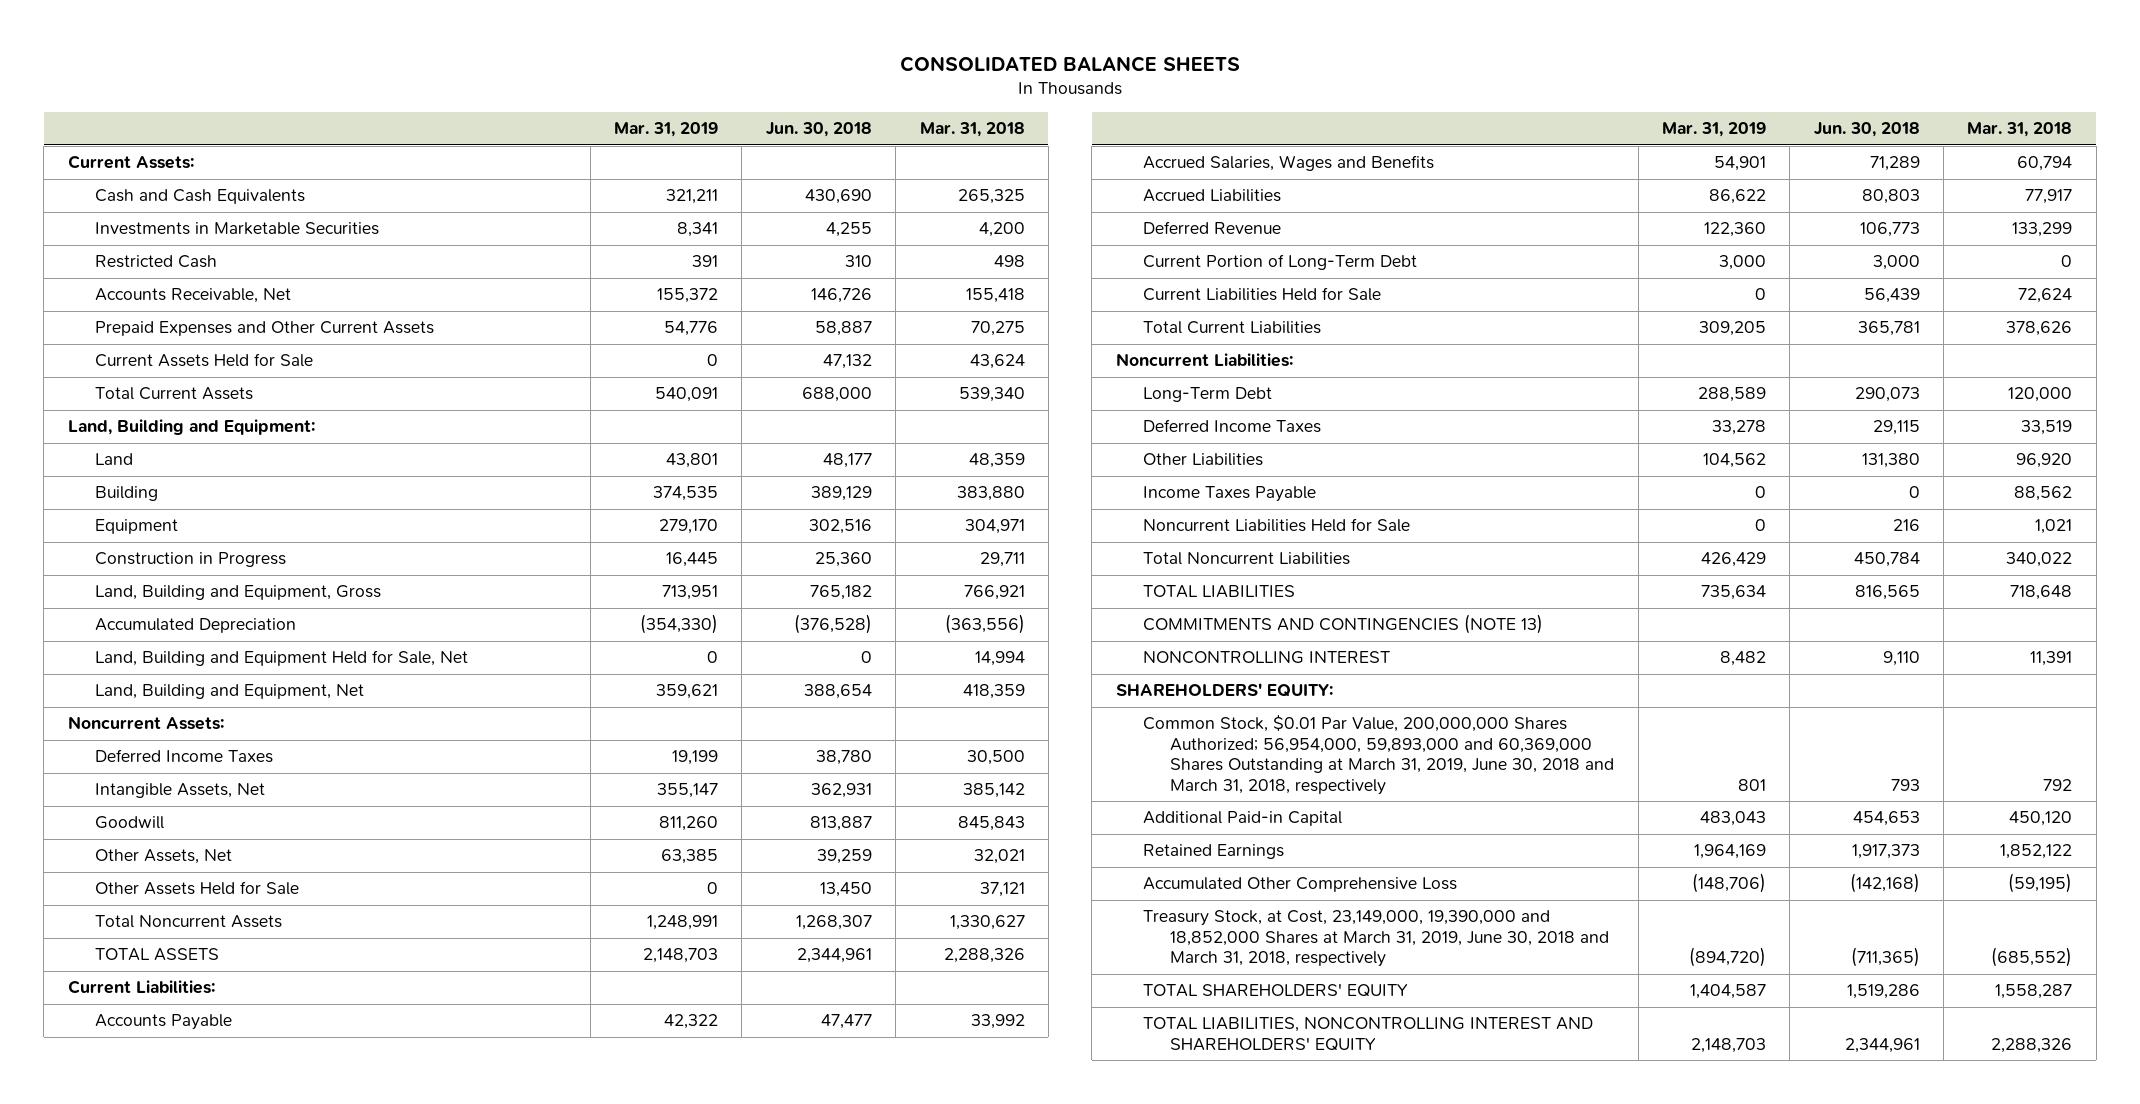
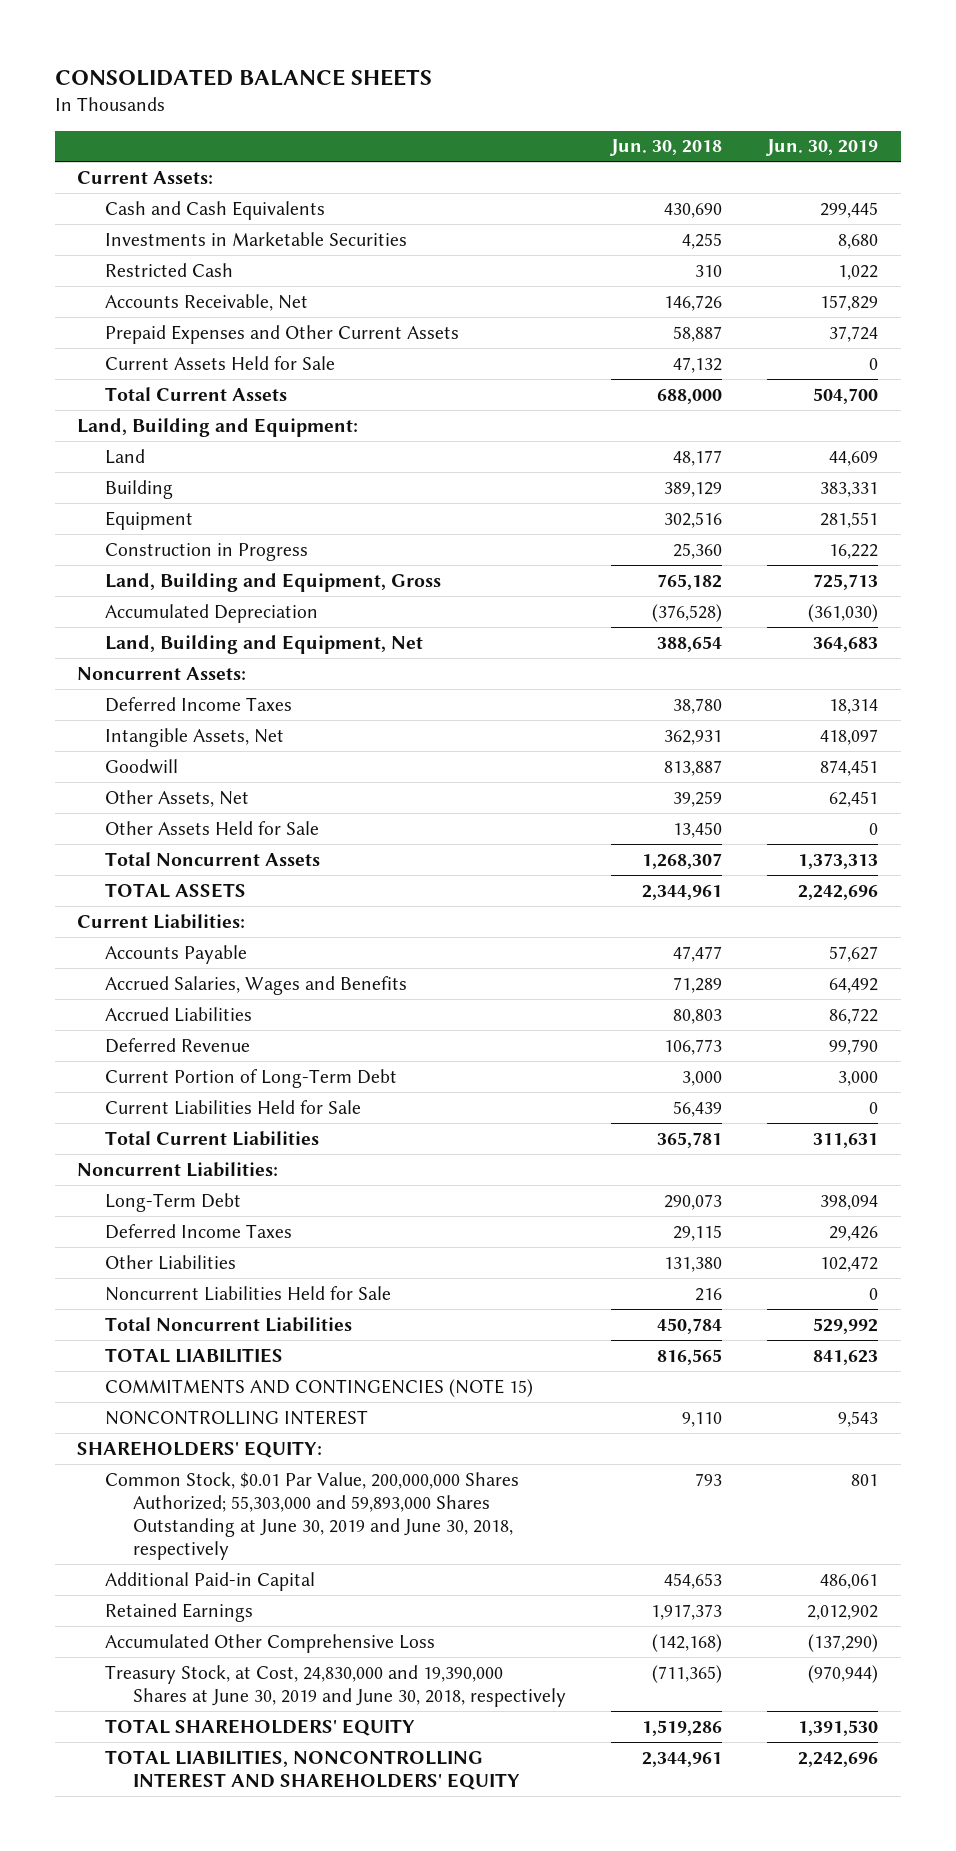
- | Mar. 31, 2019 | Jun. 30, 2018 | Mar. 31, 2018
+ | Jun. 30, 2018 | Jun. 30, 2019
- Land, Building and Equipment Held for Sale, Net | 0 | 0 | 14,994
- Income Taxes Payable | 0 | 0 | 88,562
- COMMITMENTS AND CONTINGENCIES (NOTE 13)
+ COMMITMENTS AND CONTINGENCIES (NOTE 15)
- Common Stock, $0.01 Par Value, 200,000,000 Shares Authorized; 56,954,000, 59,893,000 and 60,369,000 Shares Outstanding at March 31, 2019, June 30, 2018 and March 31, 2018, respectively | 801 | 793 | 792
+ Common Stock, $0.01 Par Value, 200,000,000 Shares Authorized; 55,303,000 and 59,893,000 Shares Outstanding at June 30, 2019 and June 30, 2018, respectively | 793 | 801
- Treasury Stock, at Cost, 23,149,000, 19,390,000 and 18,852,000 Shares at March 31, 2019, June 30, 2018 and March 31, 2018, respectively | (894,720) | (711,365) | (685,552)
+ Treasury Stock, at Cost, 24,830,000 and 19,390,000 Shares at June 30, 2019 and June 30, 2018, respectively | (711,365) | (970,944)

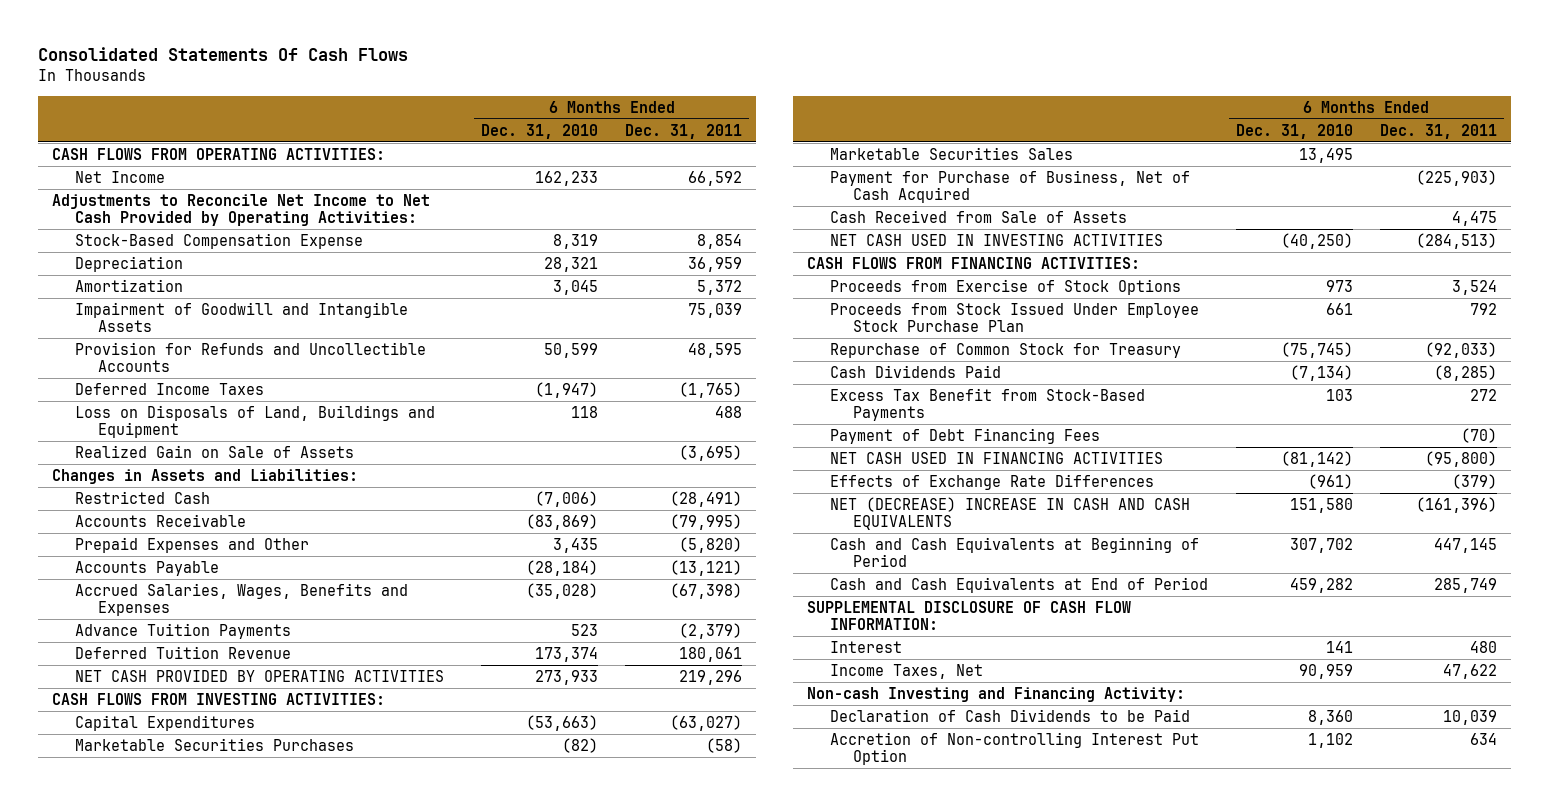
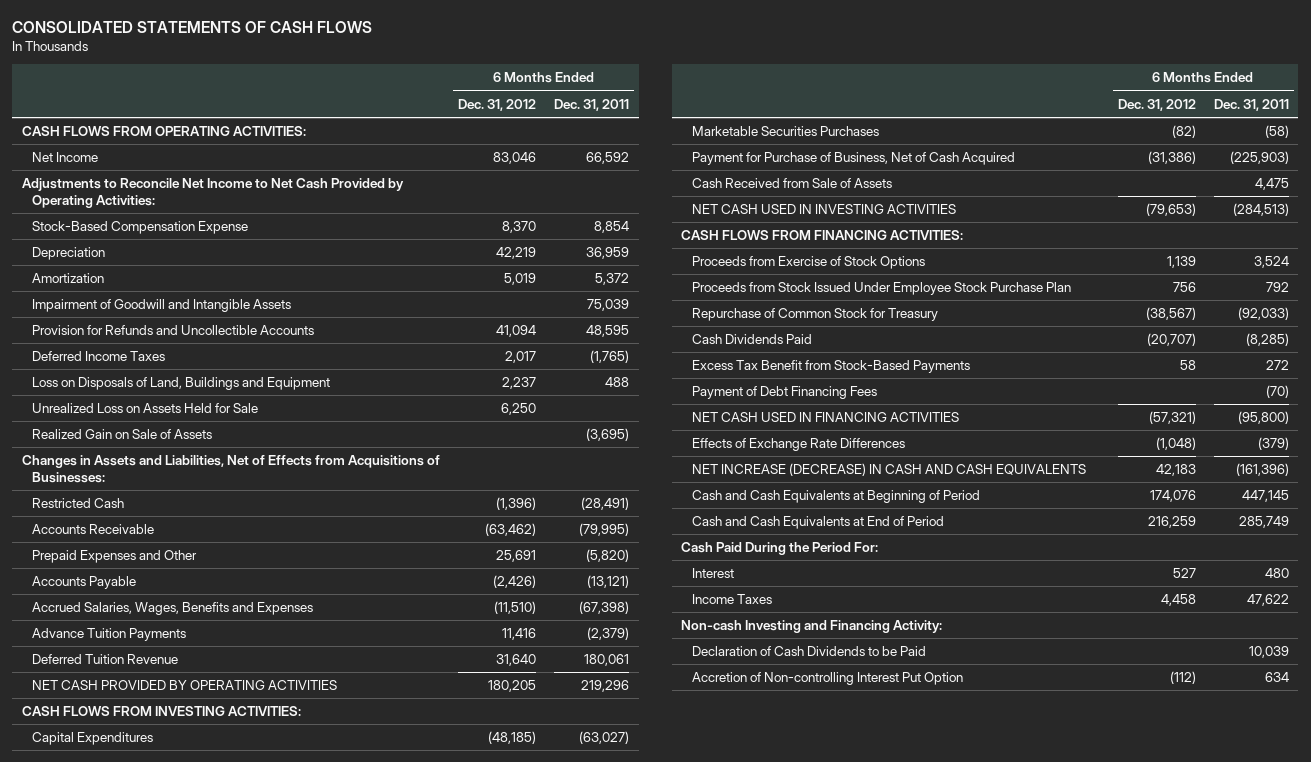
- Consolidated Statements Of Cash Flows
+ CONSOLIDATED STATEMENTS OF CASH FLOWS
- | 6 Months Ended Dec. 31, 2010 | 6 Months Ended Dec. 31, 2011
+ | 6 Months Ended Dec. 31, 2012 | 6 Months Ended Dec. 31, 2011
+ Unrealized Loss on Assets Held for Sale | 6,250 |
- Changes in Assets and Liabilities:
+ Changes in Assets and Liabilities, Net of Effects from Acquisitions of Businesses:
- Marketable Securities Sales | 13,495 |
- NET (DECREASE) INCREASE IN CASH AND CASH EQUIVALENTS | 151,580 | (161,396)
+ NET INCREASE (DECREASE) IN CASH AND CASH EQUIVALENTS | 42,183 | (161,396)
- SUPPLEMENTAL DISCLOSURE OF CASH FLOW INFORMATION:
+ Cash Paid During the Period For:
- Income Taxes, Net | 90,959 | 47,622
+ Income Taxes | 4,458 | 47,622

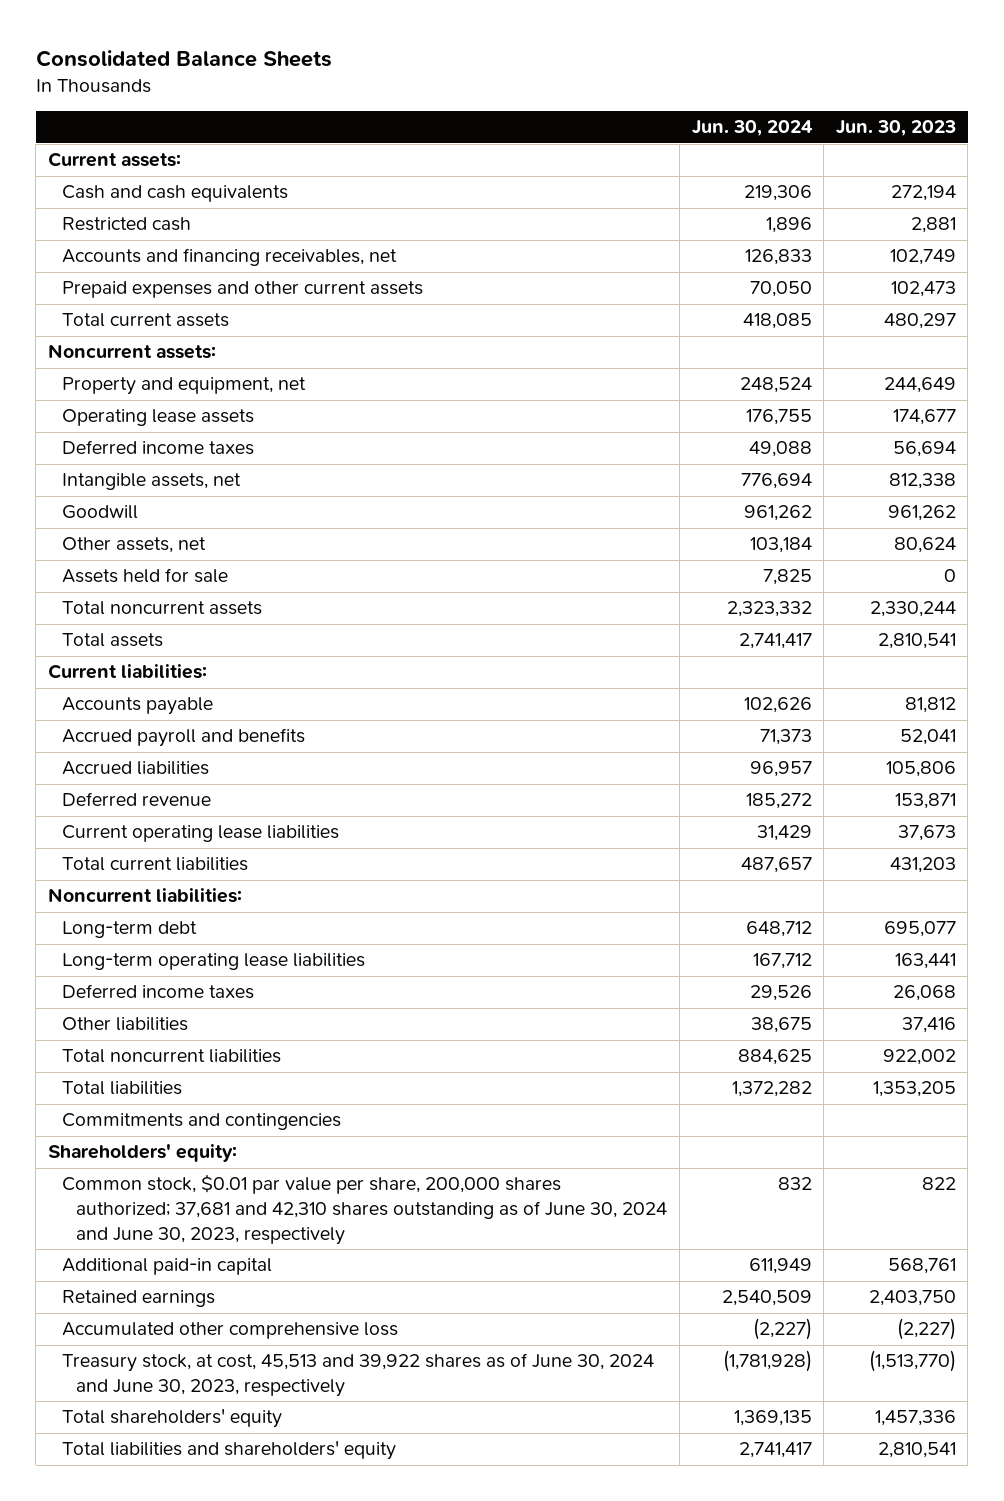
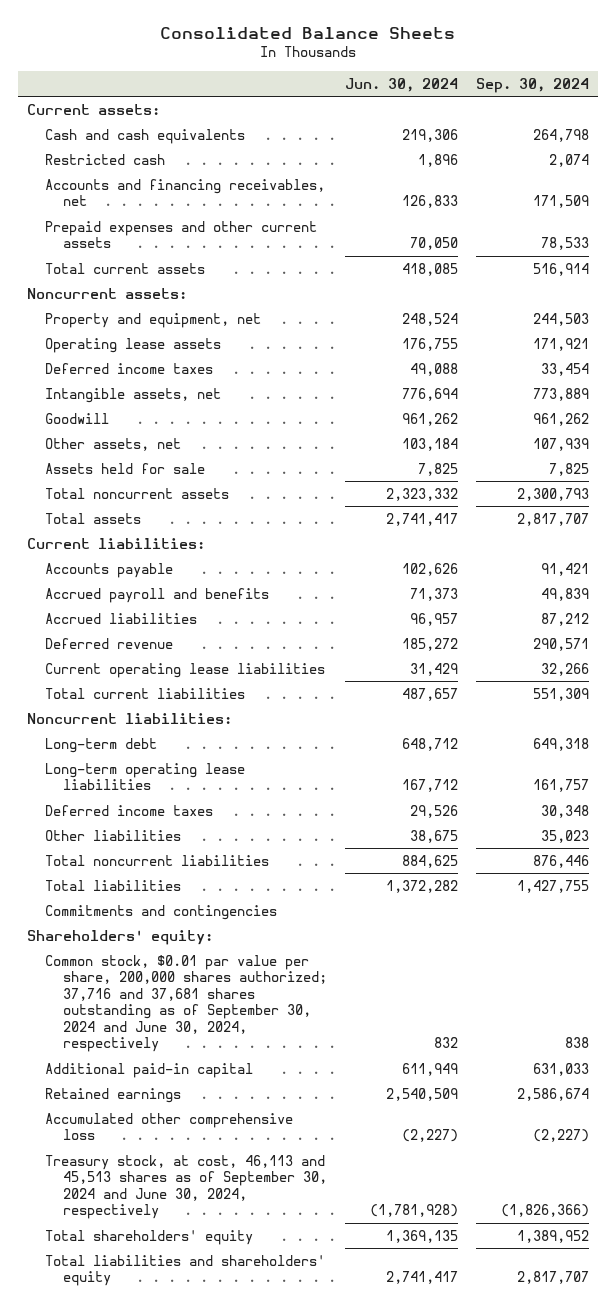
- | Jun. 30, 2024 | Jun. 30, 2023
+ | Jun. 30, 2024 | Sep. 30, 2024
- Common stock, $0.01 par value per share, 200,000 shares authorized; 37,681 and 42,310 shares outstanding as of June 30, 2024 and June 30, 2023, respectively | 832 | 822
+ Common stock, $0.01 par value per share, 200,000 shares authorized; 37,716 and 37,681 shares outstanding as of September 30, 2024 and June 30, 2024, respectively | 832 | 838
- Treasury stock, at cost, 45,513 and 39,922 shares as of June 30, 2024 and June 30, 2023, respectively | (1,781,928) | (1,513,770)
+ Treasury stock, at cost, 46,113 and 45,513 shares as of September 30, 2024 and June 30, 2024, respectively | (1,781,928) | (1,826,366)

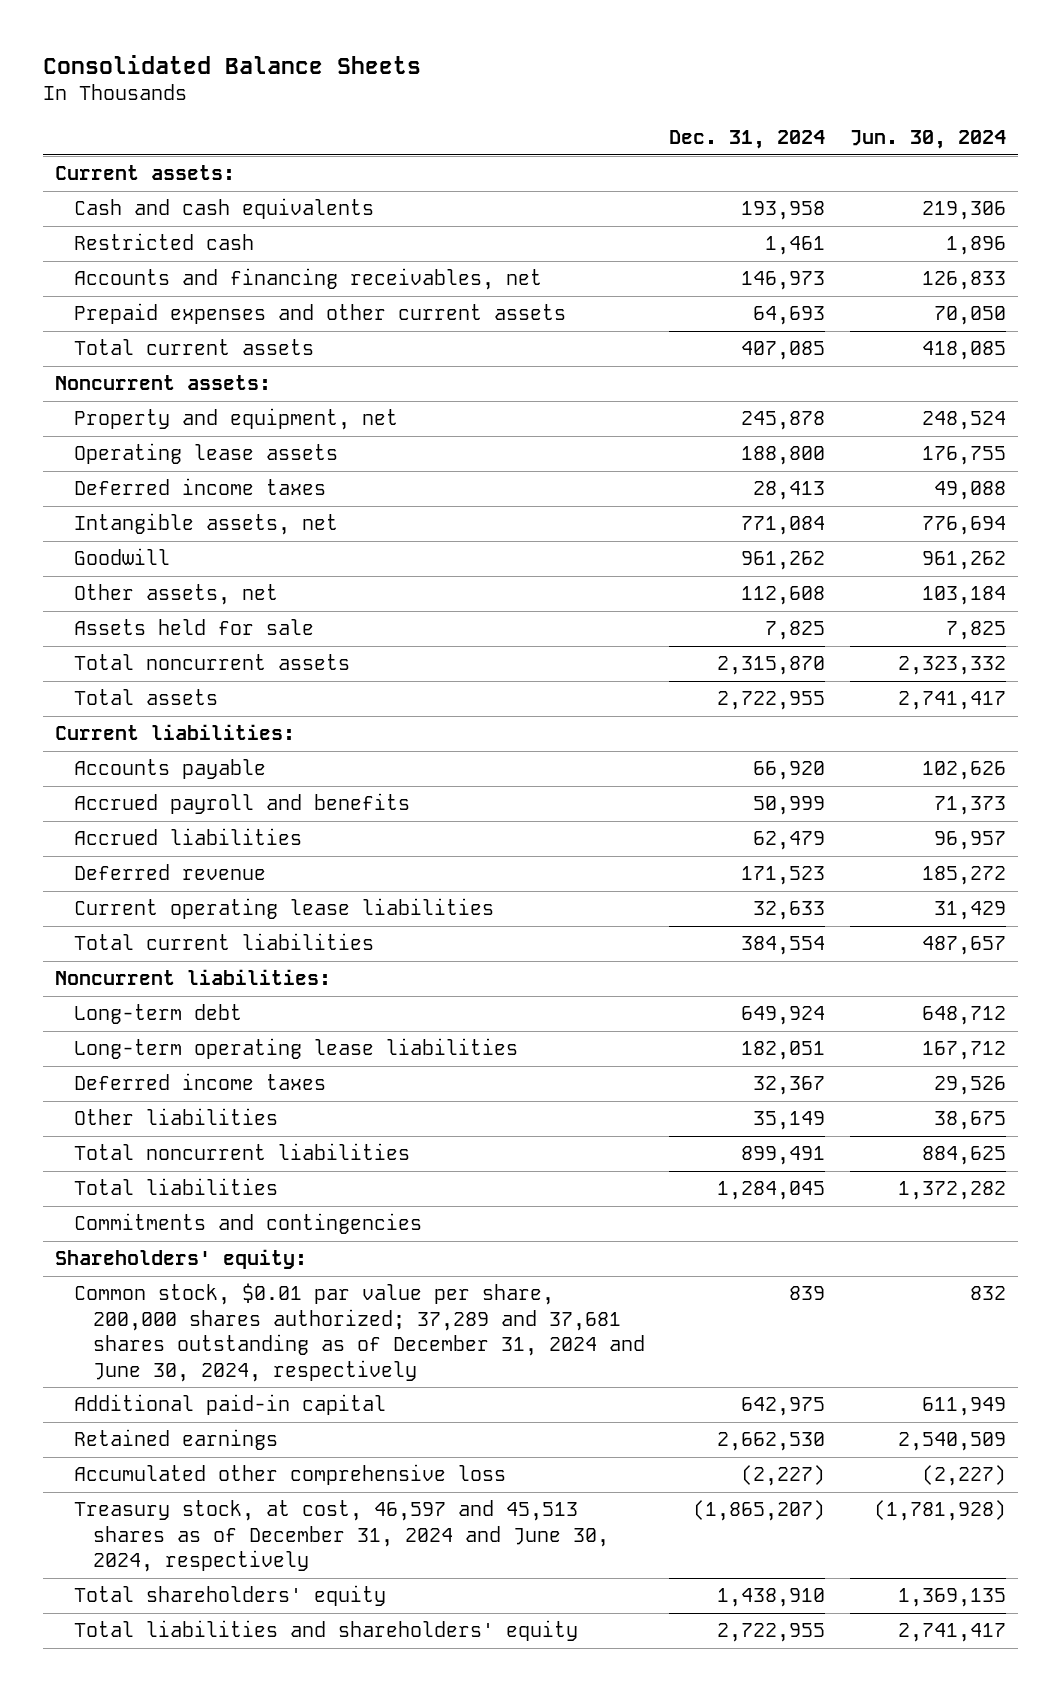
- | Jun. 30, 2024 | Sep. 30, 2024
+ | Dec. 31, 2024 | Jun. 30, 2024
- Common stock, $0.01 par value per share, 200,000 shares authorized; 37,716 and 37,681 shares outstanding as of September 30, 2024 and June 30, 2024, respectively | 832 | 838
+ Common stock, $0.01 par value per share, 200,000 shares authorized; 37,289 and 37,681 shares outstanding as of December 31, 2024 and June 30, 2024, respectively | 839 | 832
- Treasury stock, at cost, 46,113 and 45,513 shares as of September 30, 2024 and June 30, 2024, respectively | (1,781,928) | (1,826,366)
+ Treasury stock, at cost, 46,597 and 45,513 shares as of December 31, 2024 and June 30, 2024, respectively | (1,865,207) | (1,781,928)

